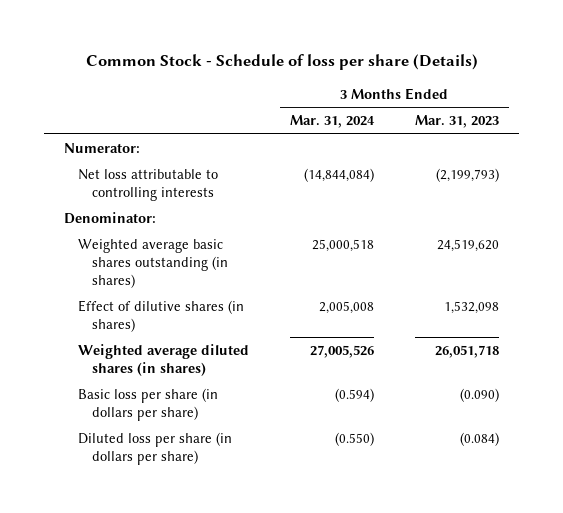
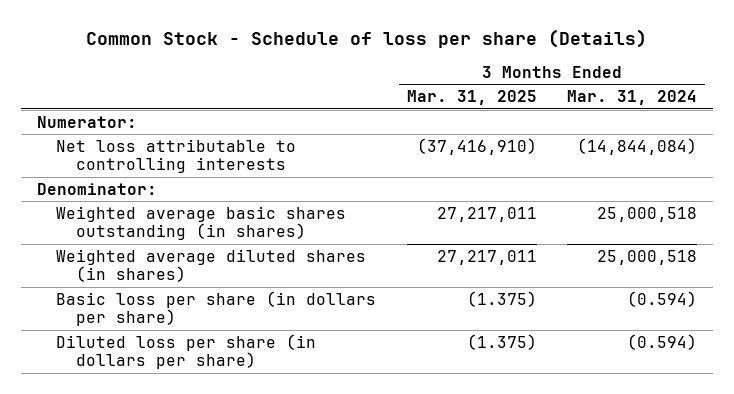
- | 3 Months Ended Mar. 31, 2024 | 3 Months Ended Mar. 31, 2023
+ | 3 Months Ended Mar. 31, 2025 | 3 Months Ended Mar. 31, 2024
- Effect of dilutive shares (in shares) | 2,005,008 | 1,532,098
- Weighted average diluted shares (in shares) | 27,005,526 | 26,051,718
+ Weighted average diluted shares (in shares) | 27,217,011 | 25,000,518
- Diluted loss per share (in dollars per share) | (0.550) | (0.084)
+ Diluted loss per share (in dollars per share) | (1.375) | (0.594)

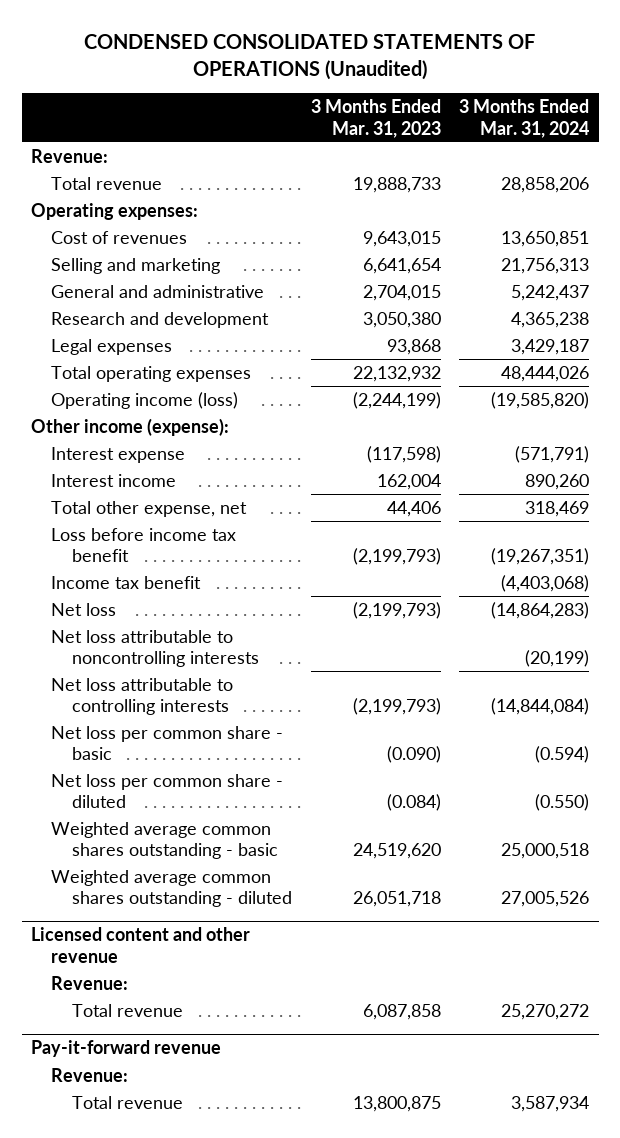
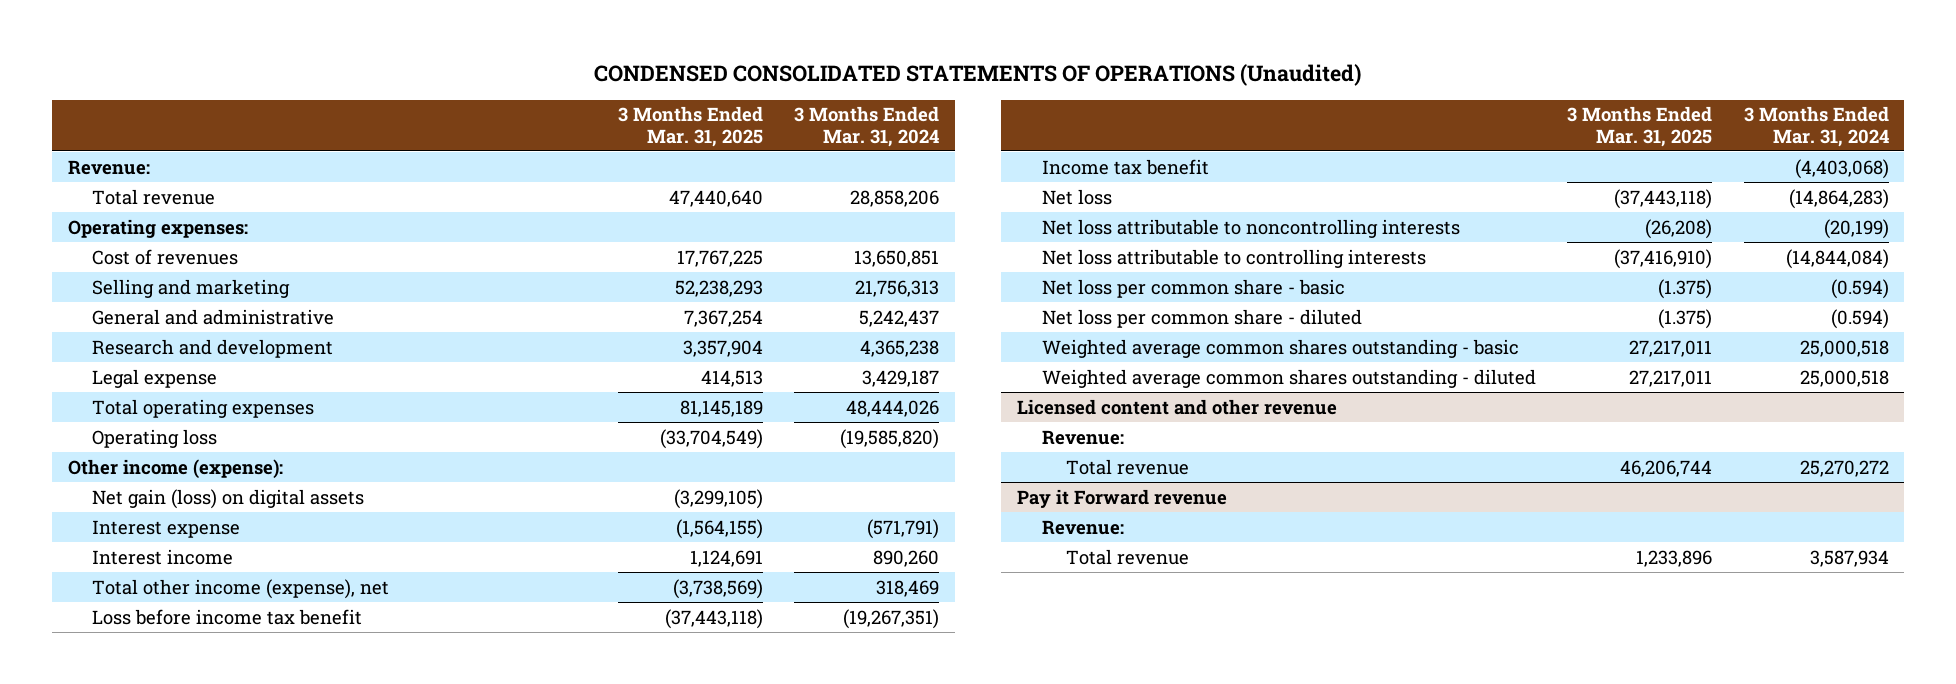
- | 3 Months Ended Mar. 31, 2023 | 3 Months Ended Mar. 31, 2024
+ | 3 Months Ended Mar. 31, 2025 | 3 Months Ended Mar. 31, 2024
- Legal expenses | 93,868 | 3,429,187
+ Legal expense | 414,513 | 3,429,187
- Operating income (loss) | (2,244,199) | (19,585,820)
+ Operating loss | (33,704,549) | (19,585,820)
+ Net gain (loss) on digital assets | (3,299,105) |
- Total other expense, net | 44,406 | 318,469
+ Total other income (expense), net | (3,738,569) | 318,469
- Net loss per common share - diluted | (0.084) | (0.550)
+ Net loss per common share - diluted | (1.375) | (0.594)
- Weighted average common shares outstanding - diluted | 26,051,718 | 27,005,526
+ Weighted average common shares outstanding - diluted | 27,217,011 | 25,000,518
- Pay-it-forward revenue
+ Pay it Forward revenue

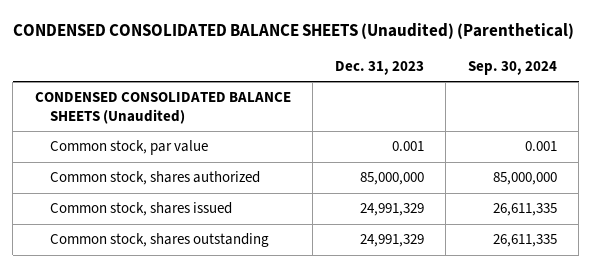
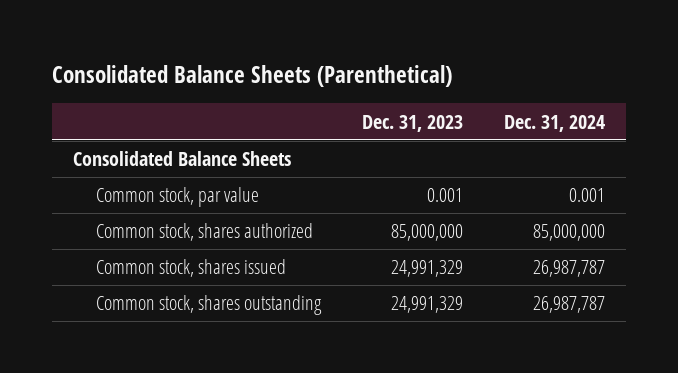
- CONDENSED CONSOLIDATED BALANCE SHEETS (Unaudited) (Parenthetical)
+ Consolidated Balance Sheets (Parenthetical)
- | Dec. 31, 2023 | Sep. 30, 2024
+ | Dec. 31, 2023 | Dec. 31, 2024
- CONDENSED CONSOLIDATED BALANCE SHEETS (Unaudited)
+ Consolidated Balance Sheets

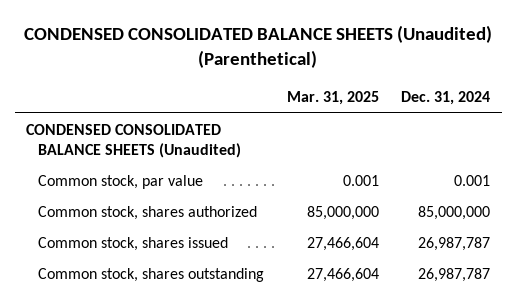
- Consolidated Balance Sheets (Parenthetical)
+ CONDENSED CONSOLIDATED BALANCE SHEETS (Unaudited) (Parenthetical)
- | Dec. 31, 2023 | Dec. 31, 2024
+ | Mar. 31, 2025 | Dec. 31, 2024
- Consolidated Balance Sheets
+ CONDENSED CONSOLIDATED BALANCE SHEETS (Unaudited)

